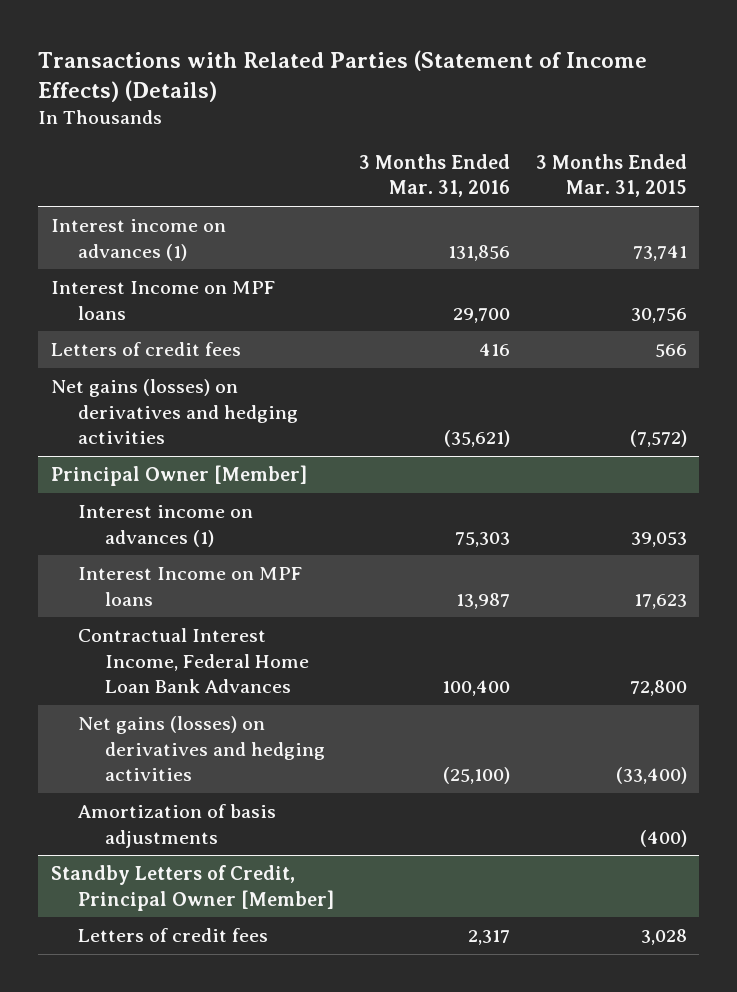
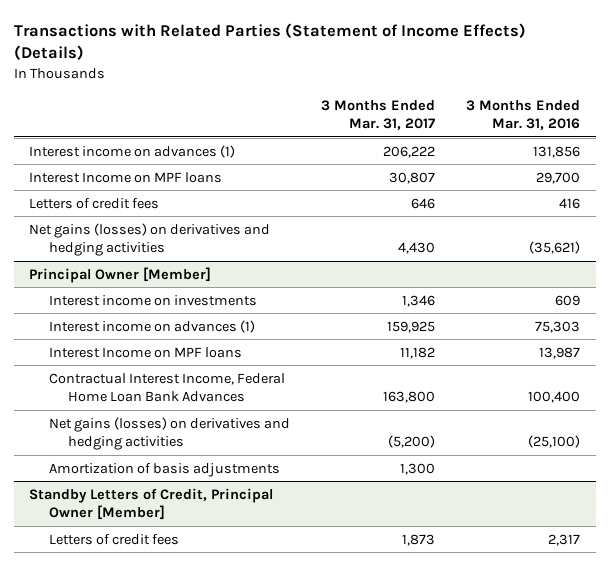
- | 3 Months Ended Mar. 31, 2016 | 3 Months Ended Mar. 31, 2015
+ | 3 Months Ended Mar. 31, 2017 | 3 Months Ended Mar. 31, 2016
@ Principal Owner [Member]
+ Interest income on investments | 1,346 | 609

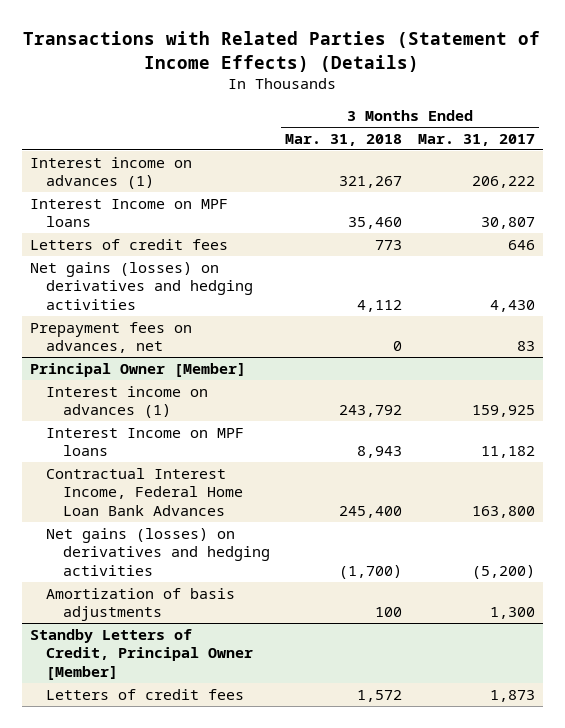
- | 3 Months Ended Mar. 31, 2017 | 3 Months Ended Mar. 31, 2016
+ | 3 Months Ended Mar. 31, 2018 | 3 Months Ended Mar. 31, 2017
+ Prepayment fees on advances, net | 0 | 83
@ Principal Owner [Member]
- Interest income on investments | 1,346 | 609

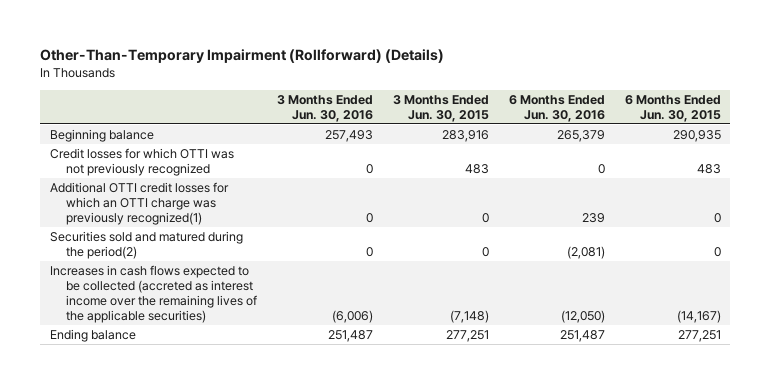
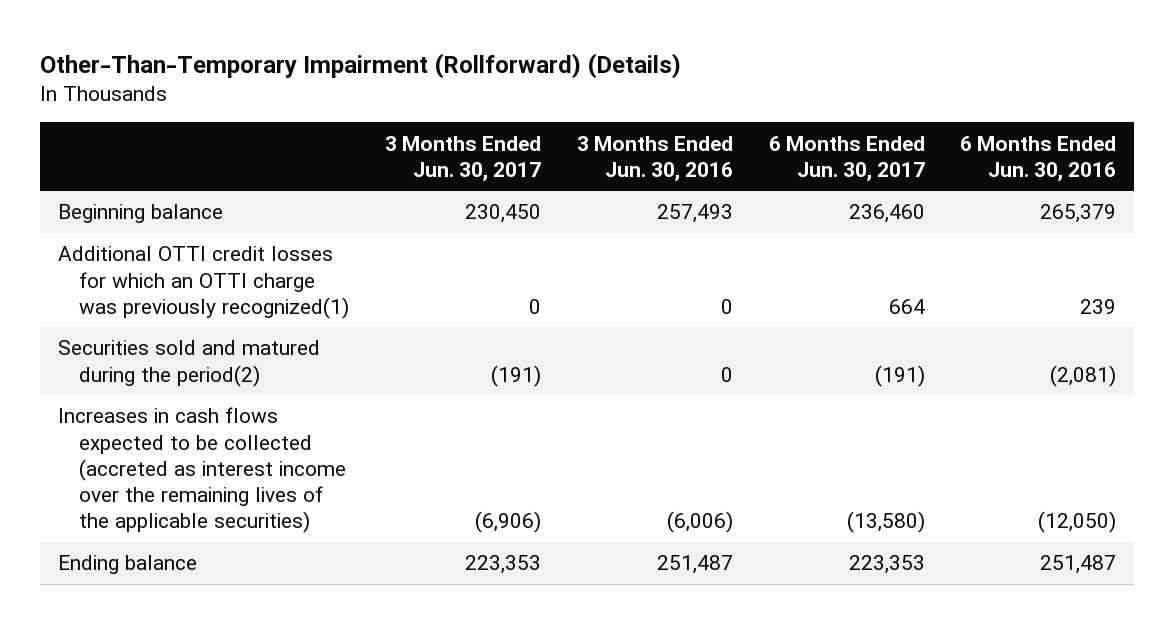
- | 3 Months Ended Jun. 30, 2016 | 3 Months Ended Jun. 30, 2015 | 6 Months Ended Jun. 30, 2016 | 6 Months Ended Jun. 30, 2015
+ | 3 Months Ended Jun. 30, 2017 | 3 Months Ended Jun. 30, 2016 | 6 Months Ended Jun. 30, 2017 | 6 Months Ended Jun. 30, 2016
- Credit losses for which OTTI was not previously recognized | 0 | 483 | 0 | 483

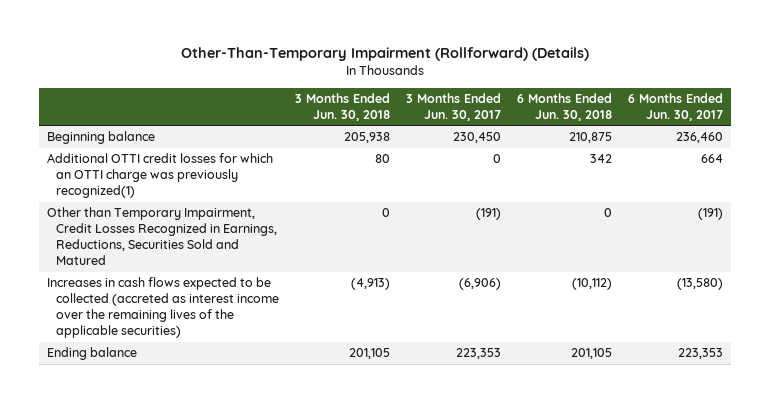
- | 3 Months Ended Jun. 30, 2017 | 3 Months Ended Jun. 30, 2016 | 6 Months Ended Jun. 30, 2017 | 6 Months Ended Jun. 30, 2016
+ | 3 Months Ended Jun. 30, 2018 | 3 Months Ended Jun. 30, 2017 | 6 Months Ended Jun. 30, 2018 | 6 Months Ended Jun. 30, 2017
- Securities sold and matured during the period(2) | (191) | 0 | (191) | (2,081)
+ Other than Temporary Impairment, Credit Losses Recognized in Earnings, Reductions, Securities Sold and Matured | 0 | (191) | 0 | (191)

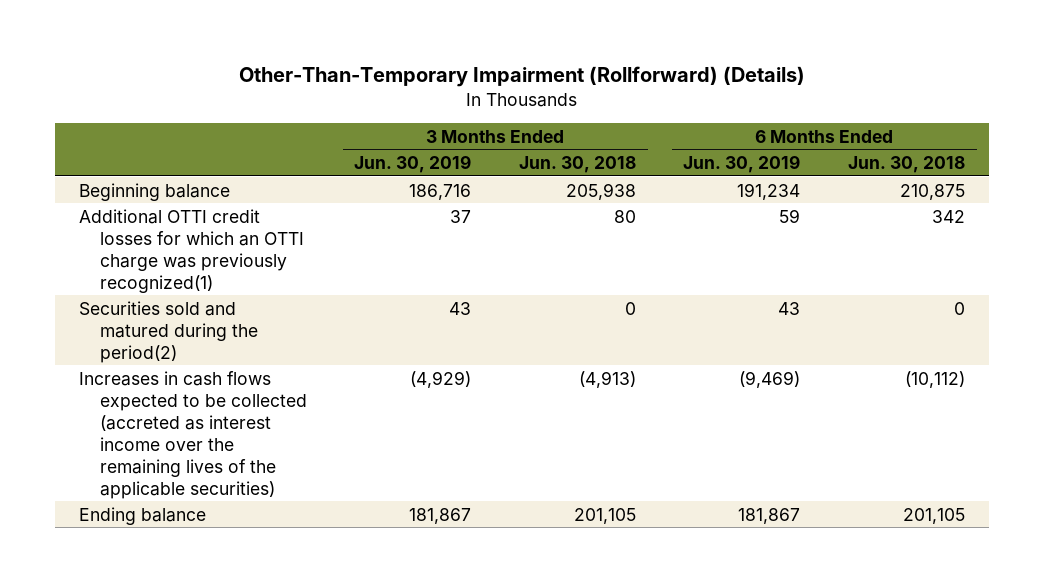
- | 3 Months Ended Jun. 30, 2018 | 3 Months Ended Jun. 30, 2017 | 6 Months Ended Jun. 30, 2018 | 6 Months Ended Jun. 30, 2017
+ | 3 Months Ended Jun. 30, 2019 | 3 Months Ended Jun. 30, 2018 | 6 Months Ended Jun. 30, 2019 | 6 Months Ended Jun. 30, 2018
- Other than Temporary Impairment, Credit Losses Recognized in Earnings, Reductions, Securities Sold and Matured | 0 | (191) | 0 | (191)
+ Securities sold and matured during the period(2) | 43 | 0 | 43 | 0

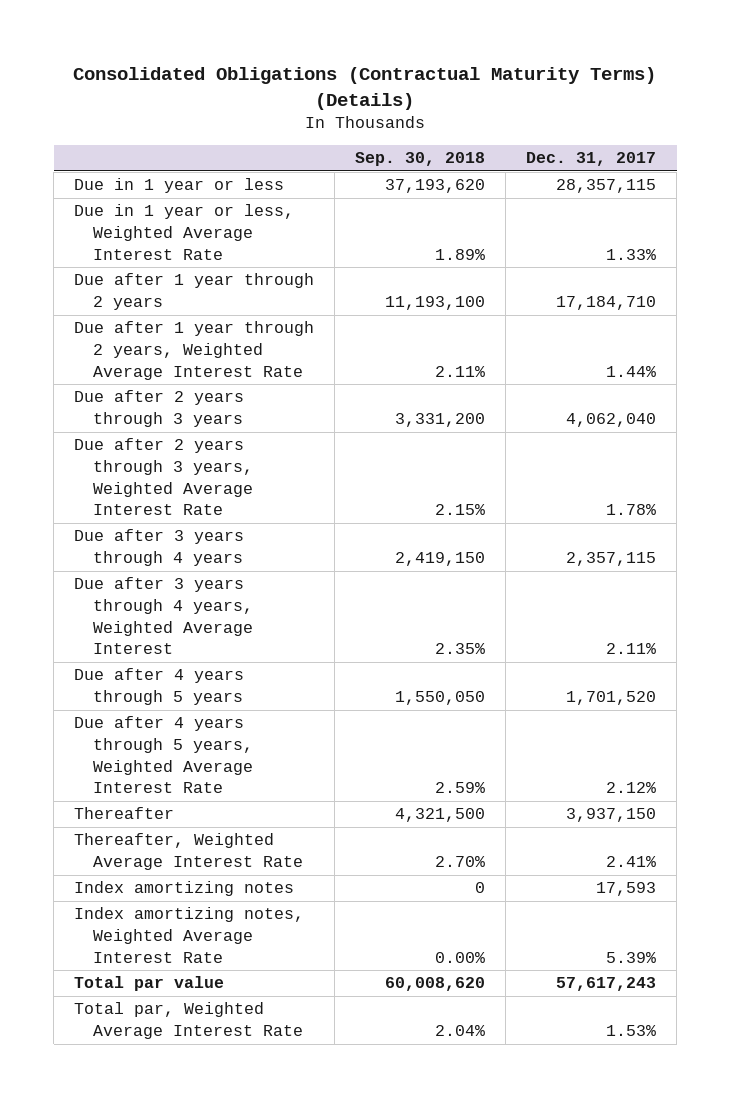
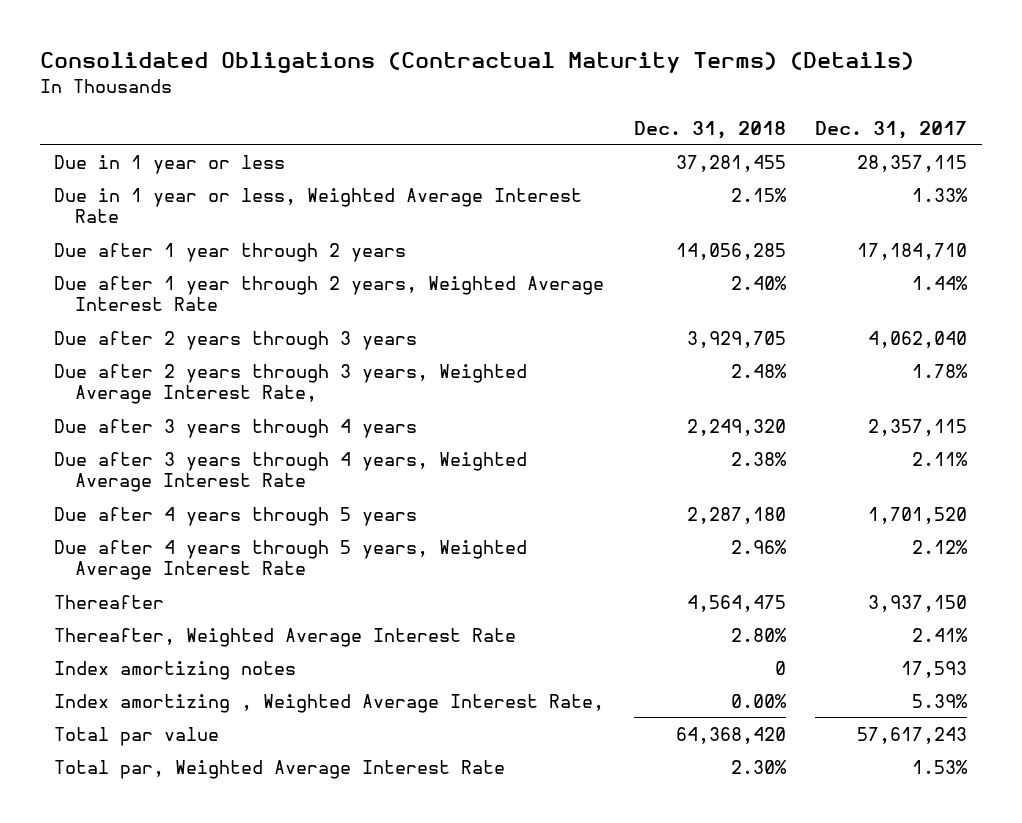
- | Sep. 30, 2018 | Dec. 31, 2017
+ | Dec. 31, 2018 | Dec. 31, 2017
- Due after 2 years through 3 years, Weighted Average Interest Rate | 2.15% | 1.78%
+ Due after 2 years through 3 years, Weighted Average Interest Rate, | 2.48% | 1.78%
- Due after 3 years through 4 years, Weighted Average Interest | 2.35% | 2.11%
+ Due after 3 years through 4 years, Weighted Average Interest Rate | 2.38% | 2.11%
- Index amortizing notes, Weighted Average Interest Rate | 0.00% | 5.39%
+ Index amortizing , Weighted Average Interest Rate, | 0.00% | 5.39%

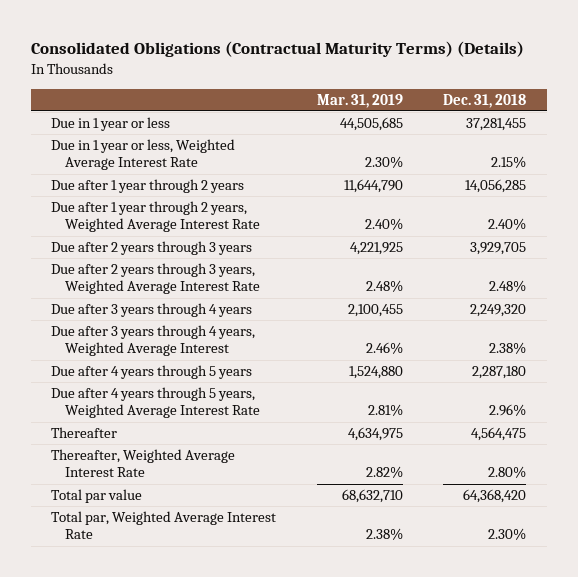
- | Dec. 31, 2018 | Dec. 31, 2017
+ | Mar. 31, 2019 | Dec. 31, 2018
- Due after 2 years through 3 years, Weighted Average Interest Rate, | 2.48% | 1.78%
+ Due after 2 years through 3 years, Weighted Average Interest Rate | 2.48% | 2.48%
- Due after 3 years through 4 years, Weighted Average Interest Rate | 2.38% | 2.11%
+ Due after 3 years through 4 years, Weighted Average Interest | 2.46% | 2.38%
- Index amortizing notes | 0 | 17,593
- Index amortizing , Weighted Average Interest Rate, | 0.00% | 5.39%

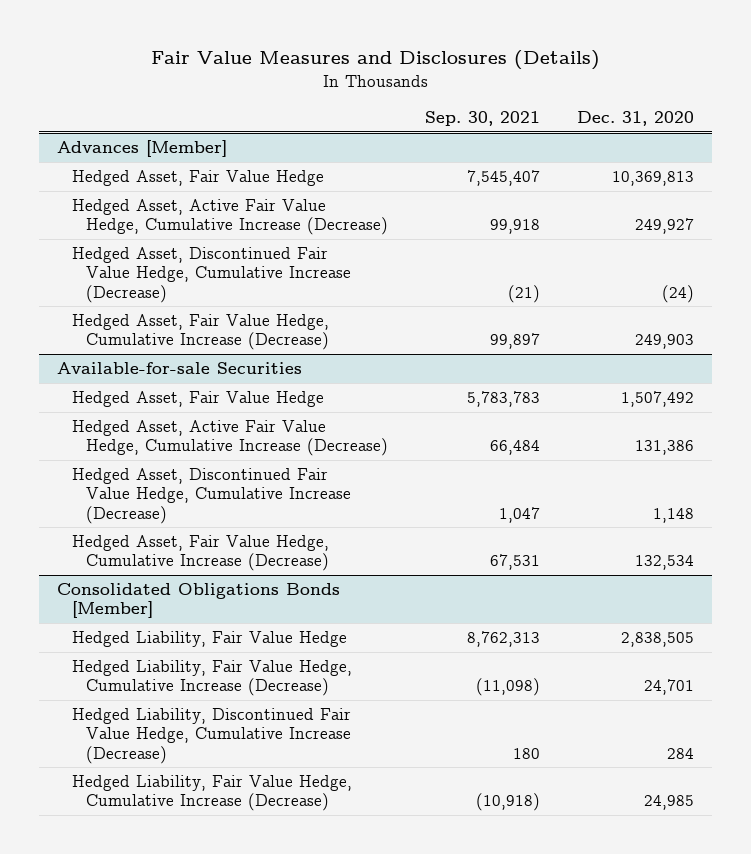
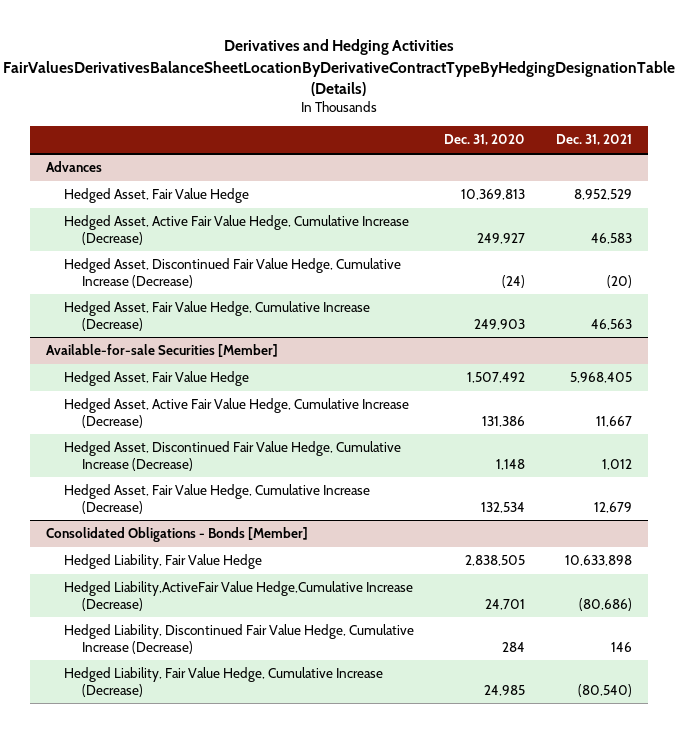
- Fair Value Measures and Disclosures (Details)
+ Derivatives and Hedging Activities FairValuesDerivativesBalanceSheetLocationByDerivativeContractTypeByHedgingDesignationTable (Details)
- | Sep. 30, 2021 | Dec. 31, 2020
+ | Dec. 31, 2020 | Dec. 31, 2021
- Advances [Member]
+ Advances
- Available-for-sale Securities
+ Available-for-sale Securities [Member]
- Consolidated Obligations Bonds [Member]
+ Consolidated Obligations - Bonds [Member]
- Hedged Liability, Fair Value Hedge, Cumulative Increase (Decrease) | (11,098) | 24,701
+ Hedged Liability,ActiveFair Value Hedge,Cumulative Increase (Decrease) | 24,701 | (80,686)

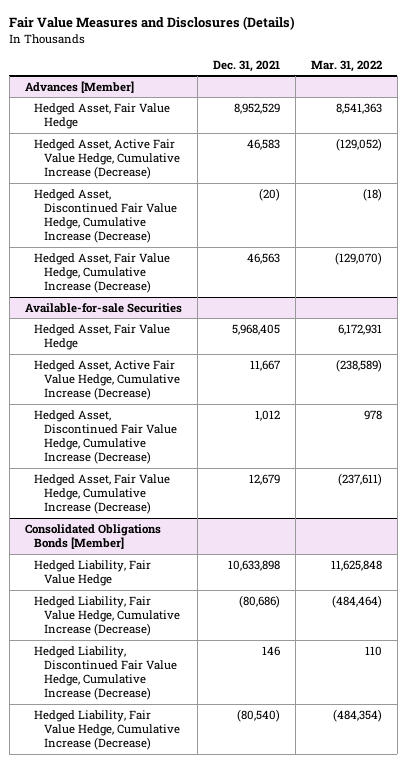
- Derivatives and Hedging Activities FairValuesDerivativesBalanceSheetLocationByDerivativeContractTypeByHedgingDesignationTable (Details)
+ Fair Value Measures and Disclosures (Details)
- | Dec. 31, 2020 | Dec. 31, 2021
+ | Dec. 31, 2021 | Mar. 31, 2022
- Advances
+ Advances [Member]
- Available-for-sale Securities [Member]
+ Available-for-sale Securities
- Consolidated Obligations - Bonds [Member]
+ Consolidated Obligations Bonds [Member]
- Hedged Liability,ActiveFair Value Hedge,Cumulative Increase (Decrease) | 24,701 | (80,686)
+ Hedged Liability, Fair Value Hedge, Cumulative Increase (Decrease) | (80,686) | (484,464)

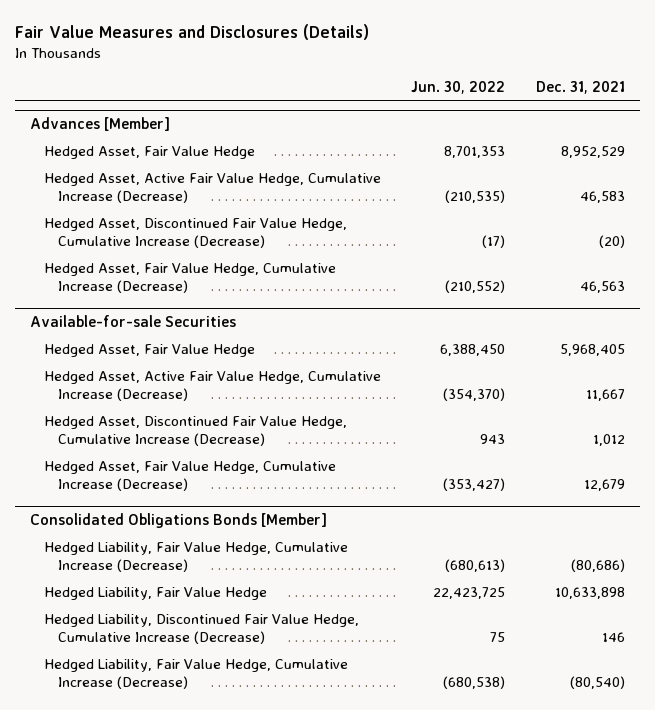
- | Dec. 31, 2021 | Mar. 31, 2022
+ | Jun. 30, 2022 | Dec. 31, 2021
@ Consolidated Obligations Bonds [Member]
moved down: Hedged Liability, Fair Value Hedge | 22,423,725 | 10,633,898

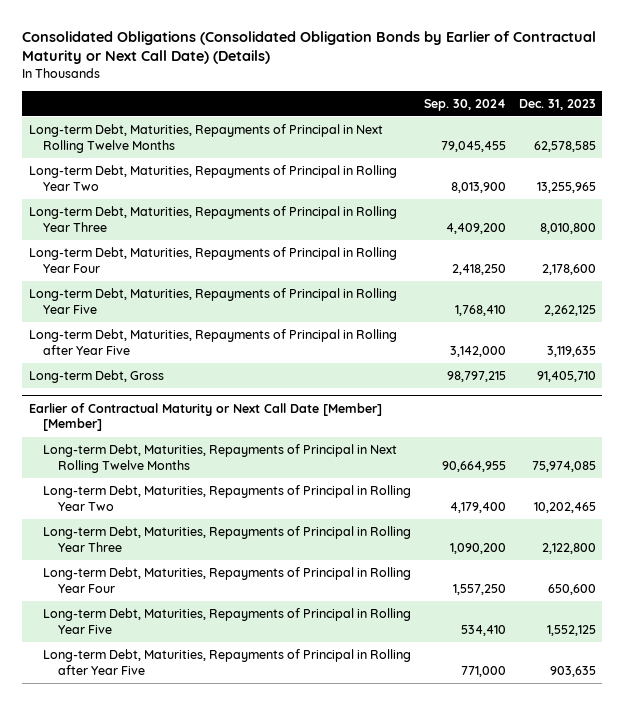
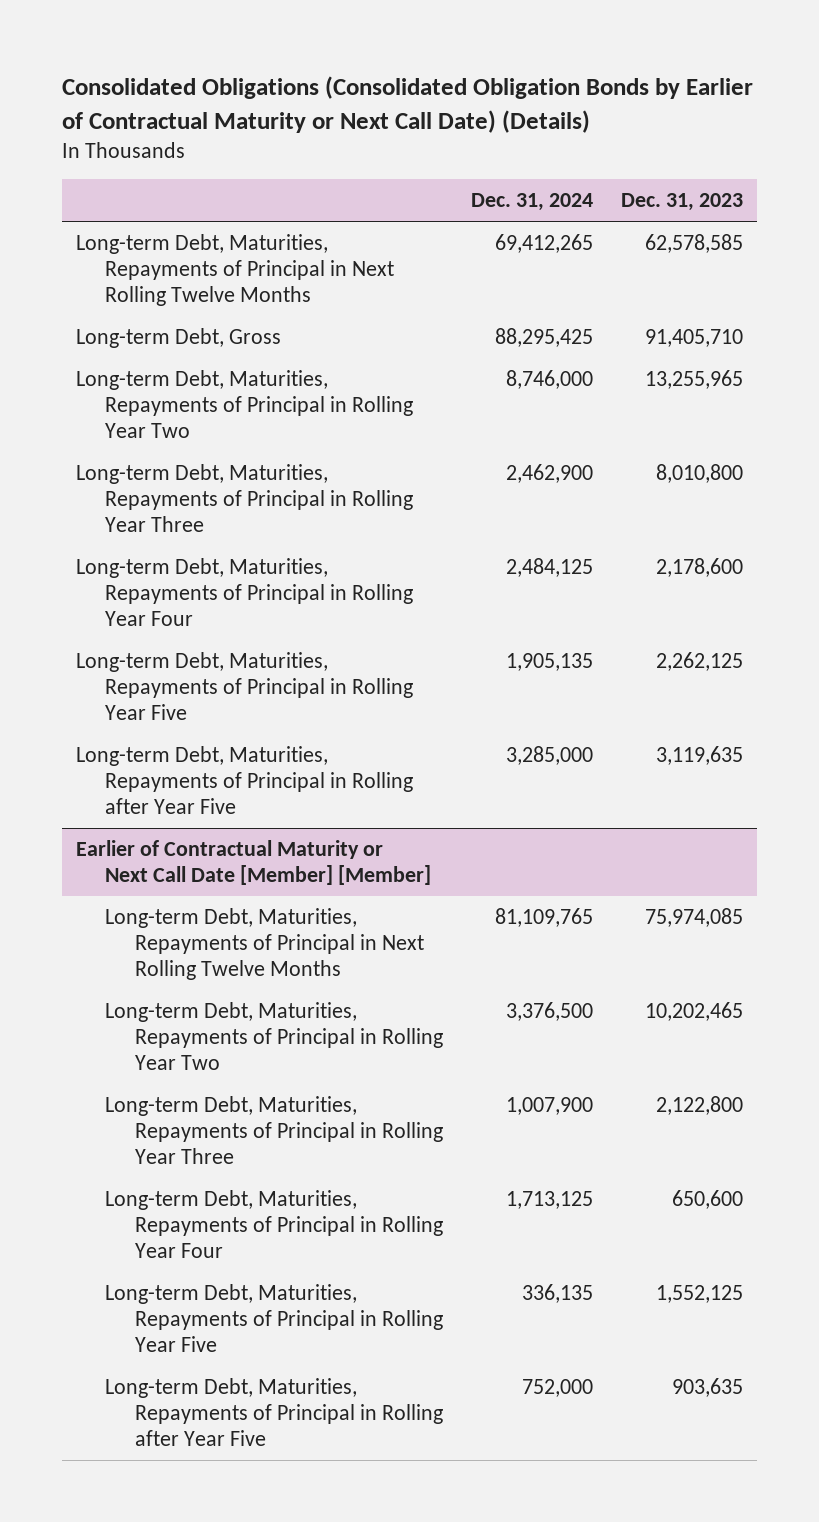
- | Sep. 30, 2024 | Dec. 31, 2023
+ | Dec. 31, 2024 | Dec. 31, 2023
moved up: Long-term Debt, Gross | 88,295,425 | 91,405,710

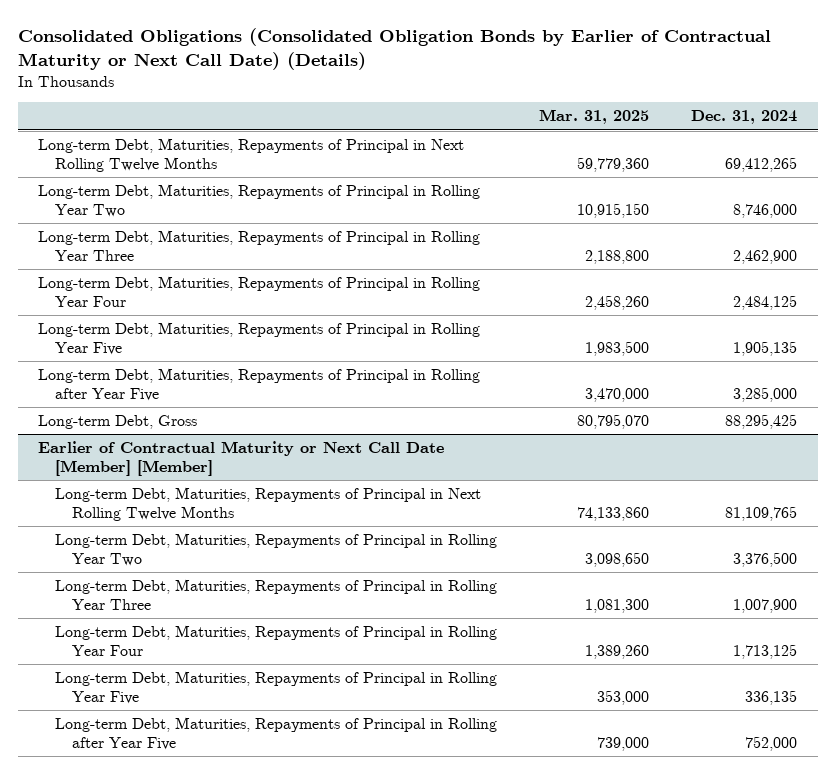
- | Dec. 31, 2024 | Dec. 31, 2023
+ | Mar. 31, 2025 | Dec. 31, 2024
moved down: Long-term Debt, Gross | 80,795,070 | 88,295,425

